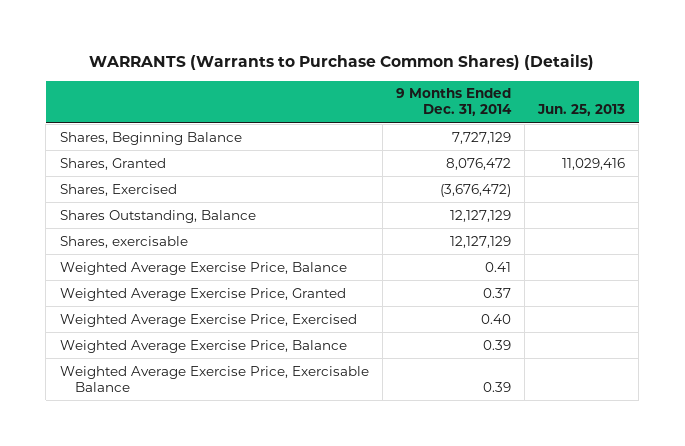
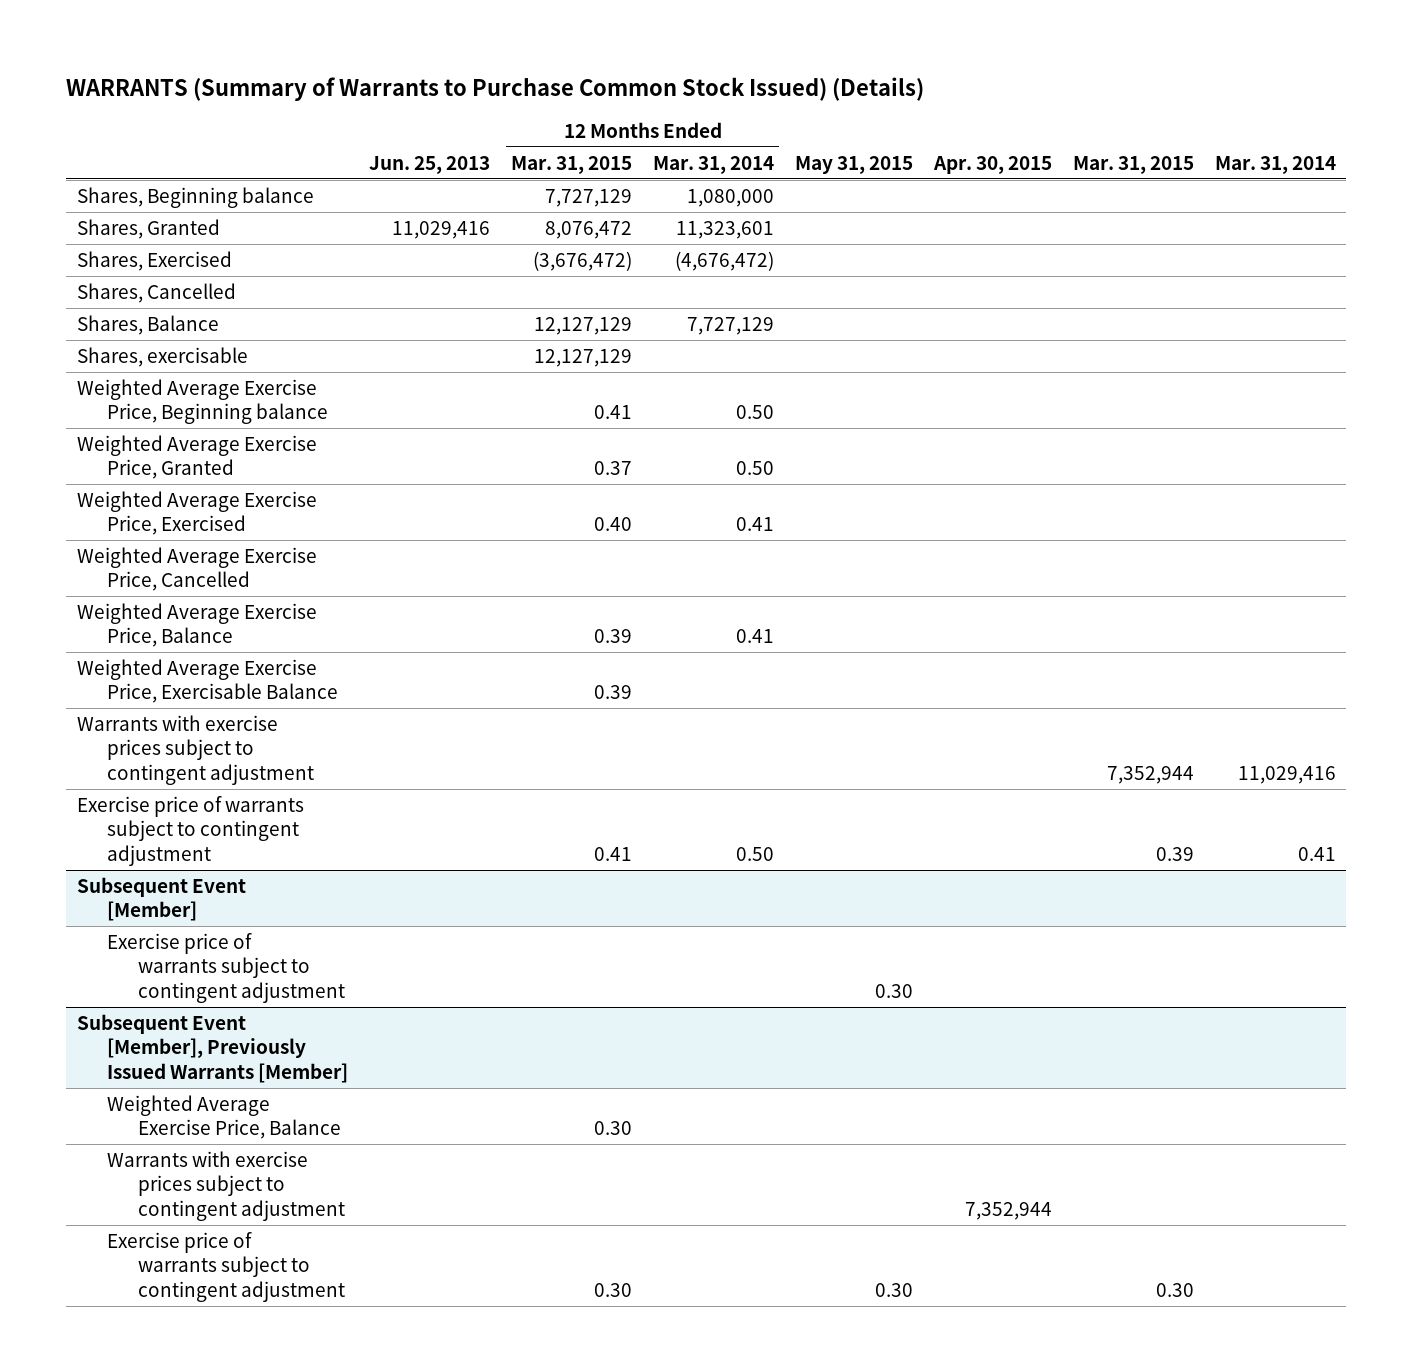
- WARRANTS (Warrants to Purchase Common Shares) (Details)
+ WARRANTS (Summary of Warrants to Purchase Common Stock Issued) (Details)
- | 9 Months Ended Dec. 31, 2014 | Jun. 25, 2013
+ | Jun. 25, 2013 | 12 Months Ended Mar. 31, 2015 | 12 Months Ended Mar. 31, 2014 | May 31, 2015 | Apr. 30, 2015 | Mar. 31, 2015 | Mar. 31, 2014
- Shares, Beginning Balance | 7,727,129 |
+ Shares, Beginning balance | | 7,727,129 | 1,080,000 | | | |
- Shares Outstanding, Balance | 12,127,129 |
+ Shares, Cancelled
+ Shares, Balance | | 12,127,129 | 7,727,129 | | | |
- Weighted Average Exercise Price, Balance | 0.41 |
+ Weighted Average Exercise Price, Beginning balance | | 0.41 | 0.50 | | | |
+ Weighted Average Exercise Price, Cancelled
+ Warrants with exercise prices subject to contingent adjustment | | | | | | 7,352,944 | 11,029,416
+ Exercise price of warrants subject to contingent adjustment | | 0.41 | 0.50 | | | 0.39 | 0.41
+ Subsequent Event [Member]
+ Exercise price of warrants subject to contingent adjustment | | | | 0.30 | | |
+ Subsequent Event [Member], Previously Issued Warrants [Member]
+ Weighted Average Exercise Price, Balance | | 0.30 | | | | |
+ Warrants with exercise prices subject to contingent adjustment | | | | | 7,352,944 | |
+ Exercise price of warrants subject to contingent adjustment | | 0.30 | | 0.30 | | 0.30 |

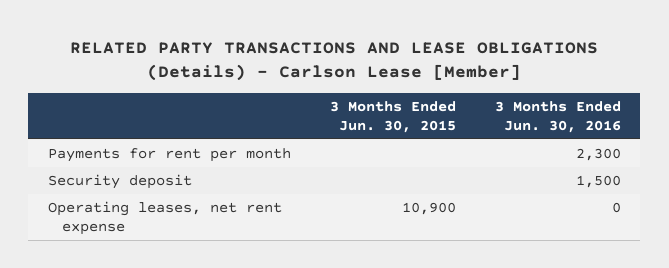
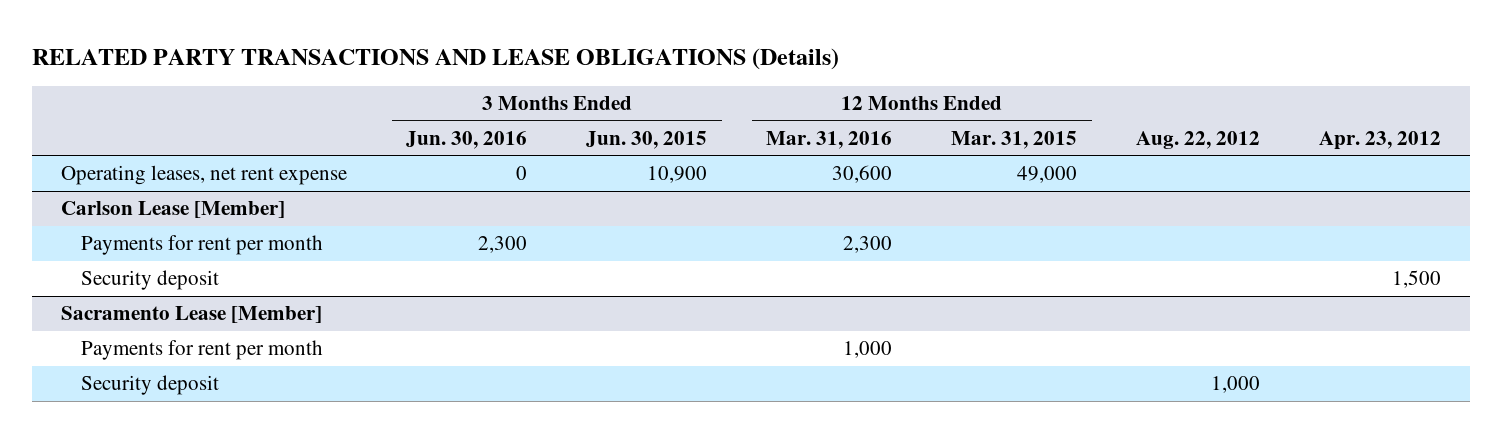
- RELATED PARTY TRANSACTIONS AND LEASE OBLIGATIONS (Details) - Carlson Lease [Member]
+ RELATED PARTY TRANSACTIONS AND LEASE OBLIGATIONS (Details)
- | 3 Months Ended Jun. 30, 2015 | 3 Months Ended Jun. 30, 2016
+ | 3 Months Ended Jun. 30, 2016 | 3 Months Ended Jun. 30, 2015 | 12 Months Ended Mar. 31, 2016 | 12 Months Ended Mar. 31, 2015 | Aug. 22, 2012 | Apr. 23, 2012
- Payments for rent per month | | 2,300
- Security deposit | | 1,500
+ Carlson Lease [Member]
+ Payments for rent per month | 2,300 | | 2,300 | | |
+ Security deposit | | | | | | 1,500
+ Sacramento Lease [Member]
+ Payments for rent per month | | | 1,000 | | |
+ Security deposit | | | | | 1,000 |

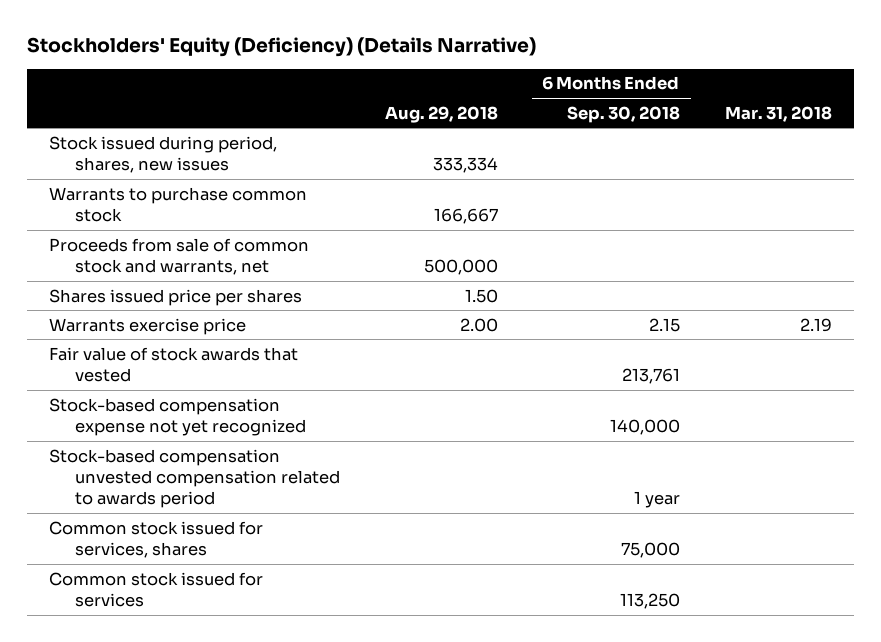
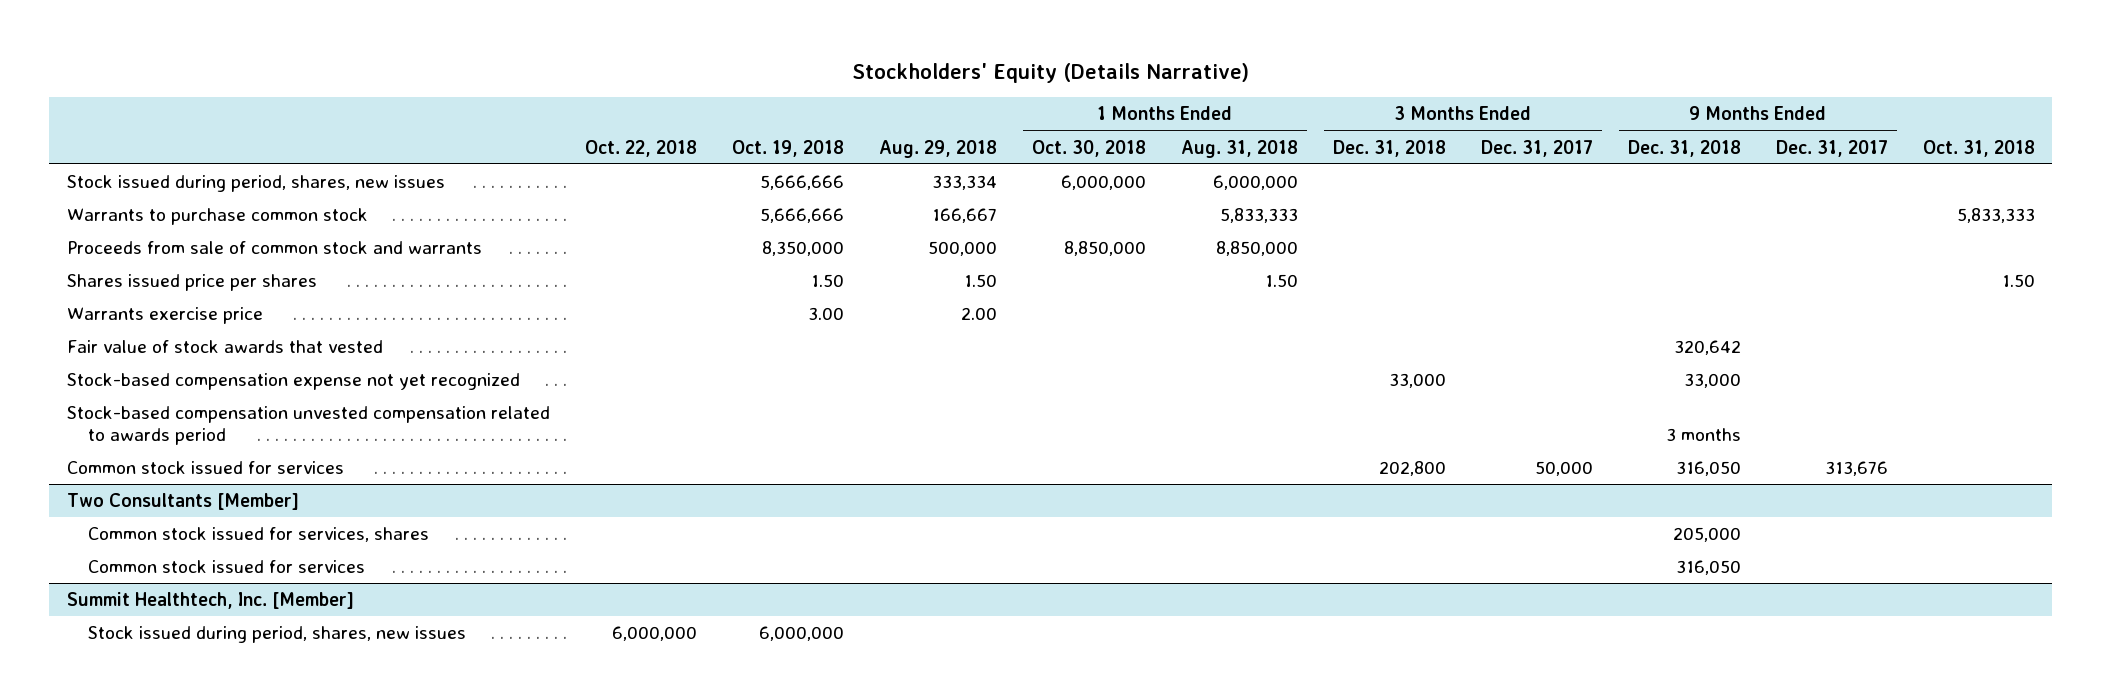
- Stockholders' Equity (Deficiency) (Details Narrative)
+ Stockholders' Equity (Details Narrative)
- | Aug. 29, 2018 | 6 Months Ended Sep. 30, 2018 | Mar. 31, 2018
+ | Oct. 22, 2018 | Oct. 19, 2018 | Aug. 29, 2018 | 1 Months Ended Oct. 30, 2018 | 1 Months Ended Aug. 31, 2018 | 3 Months Ended Dec. 31, 2018 | 3 Months Ended Dec. 31, 2017 | 9 Months Ended Dec. 31, 2018 | 9 Months Ended Dec. 31, 2017 | Oct. 31, 2018
- Proceeds from sale of common stock and warrants, net | 500,000 | |
+ Proceeds from sale of common stock and warrants | | 8,350,000 | 500,000 | 8,850,000 | 8,850,000 | | | | |
- Common stock issued for services, shares | | 75,000 |
+ Two Consultants [Member]
+ Common stock issued for services, shares | | | | | | | | 205,000 | |
+ Common stock issued for services | | | | | | | | 316,050 | |
+ Summit Healthtech, Inc. [Member]
+ Stock issued during period, shares, new issues | 6,000,000 | 6,000,000 | | | | | | | |

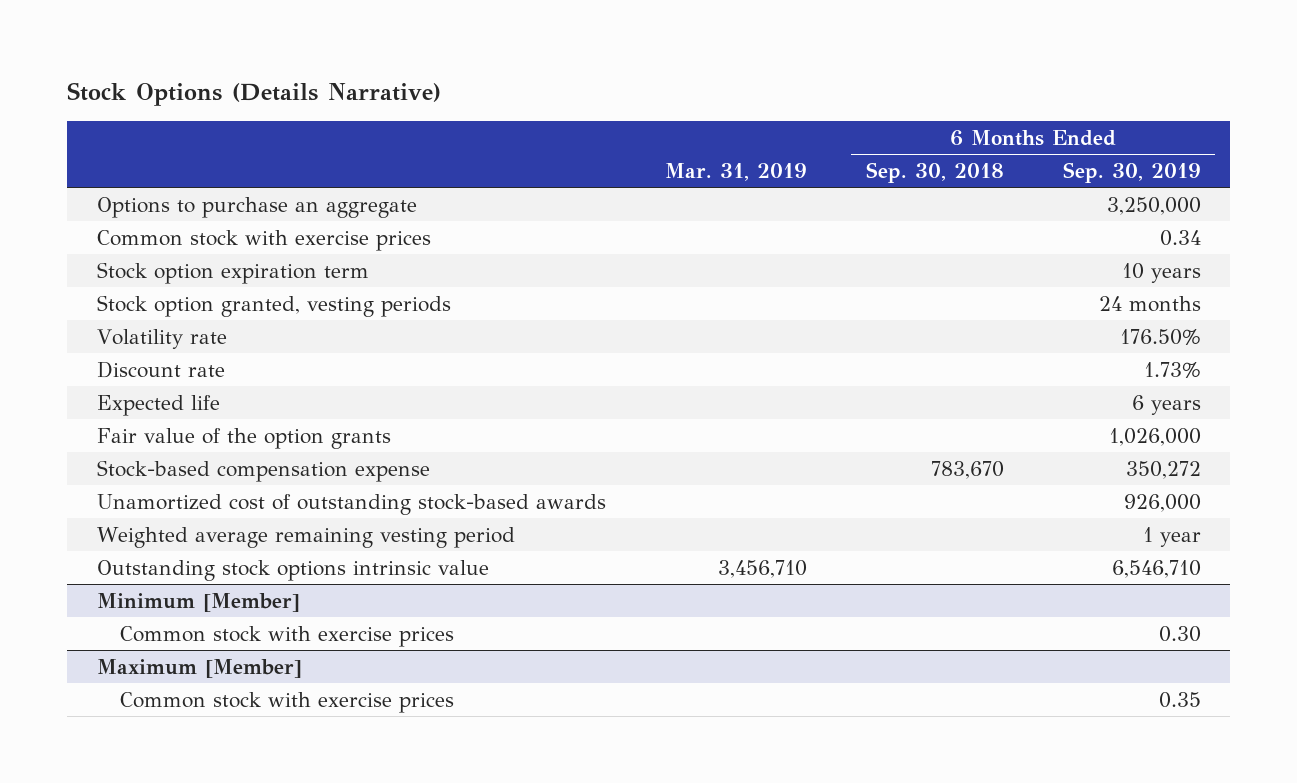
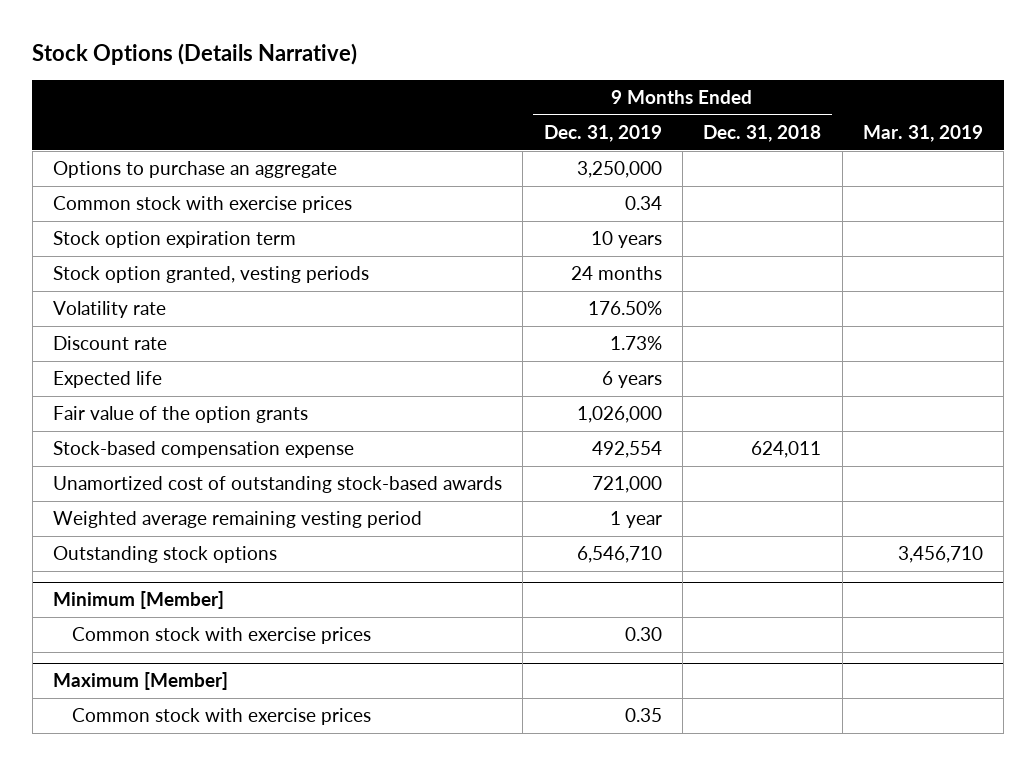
- | Mar. 31, 2019 | 6 Months Ended Sep. 30, 2018 | 6 Months Ended Sep. 30, 2019
+ | 9 Months Ended Dec. 31, 2019 | 9 Months Ended Dec. 31, 2018 | Mar. 31, 2019
- Outstanding stock options intrinsic value | 3,456,710 | | 6,546,710
+ Outstanding stock options | 6,546,710 | | 3,456,710

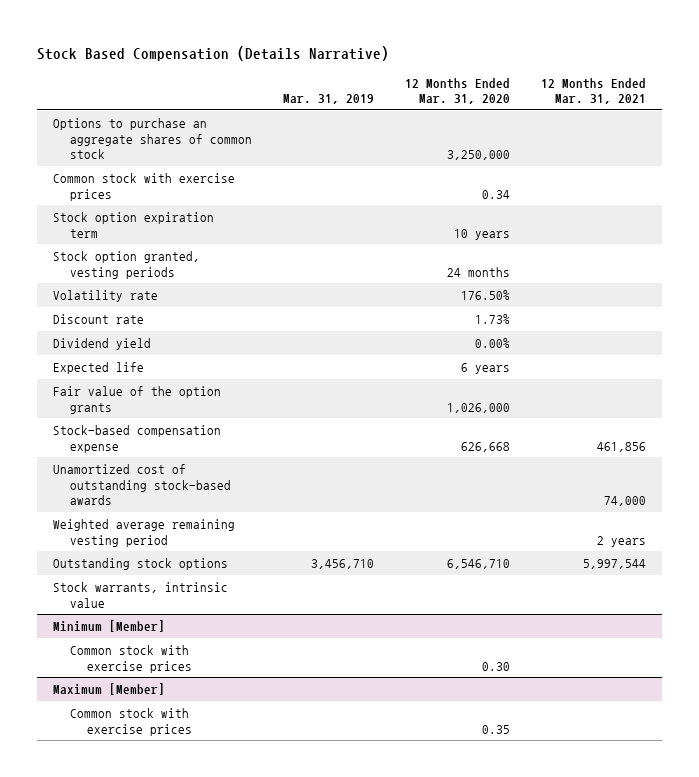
- Stock Options (Details Narrative)
+ Stock Based Compensation (Details Narrative)
- | 9 Months Ended Dec. 31, 2019 | 9 Months Ended Dec. 31, 2018 | Mar. 31, 2019
+ | Mar. 31, 2019 | 12 Months Ended Mar. 31, 2020 | 12 Months Ended Mar. 31, 2021
- Options to purchase an aggregate | 3,250,000 | |
+ Options to purchase an aggregate shares of common stock | | 3,250,000 |
+ Dividend yield | | 0.00% |
+ Stock warrants, intrinsic value

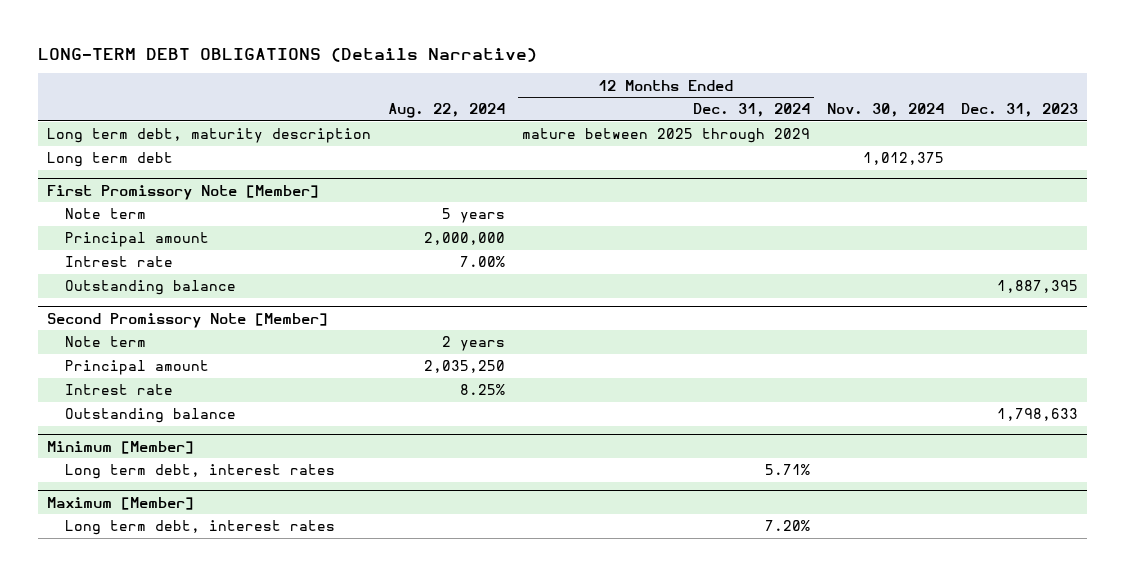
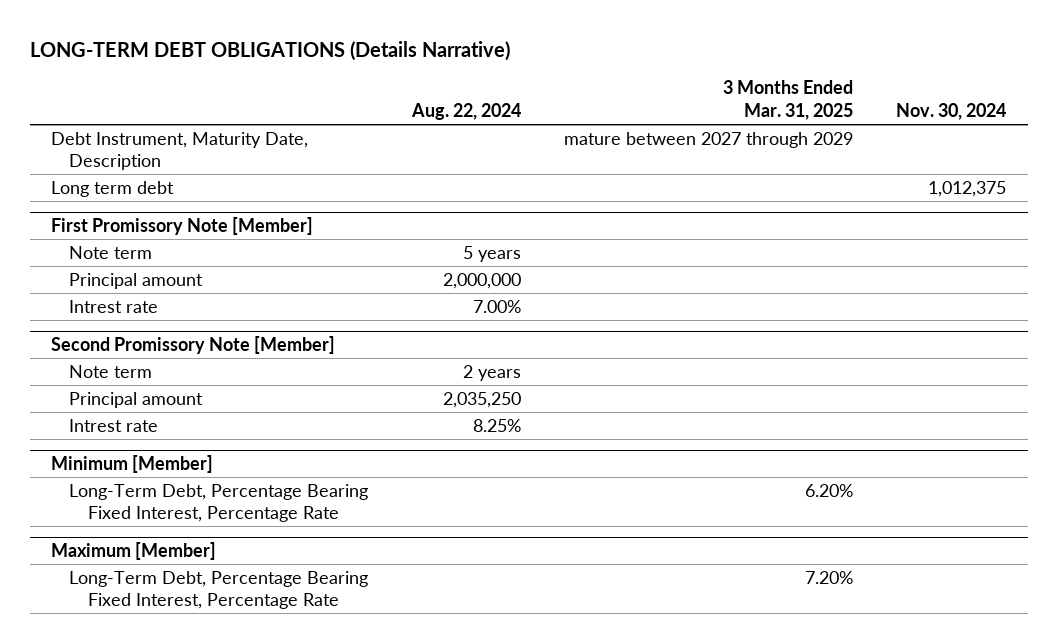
- | Aug. 22, 2024 | 12 Months Ended Dec. 31, 2024 | Nov. 30, 2024 | Dec. 31, 2023
+ | Aug. 22, 2024 | 3 Months Ended Mar. 31, 2025 | Nov. 30, 2024
- Long term debt, maturity description | | mature between 2025 through 2029 | |
+ Debt Instrument, Maturity Date, Description | | mature between 2027 through 2029 |
@ First Promissory Note [Member]
- Outstanding balance | | | | 1,887,395
@ Second Promissory Note [Member]
- Outstanding balance | | | | 1,798,633
@ Minimum [Member]
- Long term debt, interest rates | | 5.71% | |
+ Long-Term Debt, Percentage Bearing Fixed Interest, Percentage Rate | | 6.20% |
@ Maximum [Member]
- Long term debt, interest rates | | 7.20% | |
+ Long-Term Debt, Percentage Bearing Fixed Interest, Percentage Rate | | 7.20% |

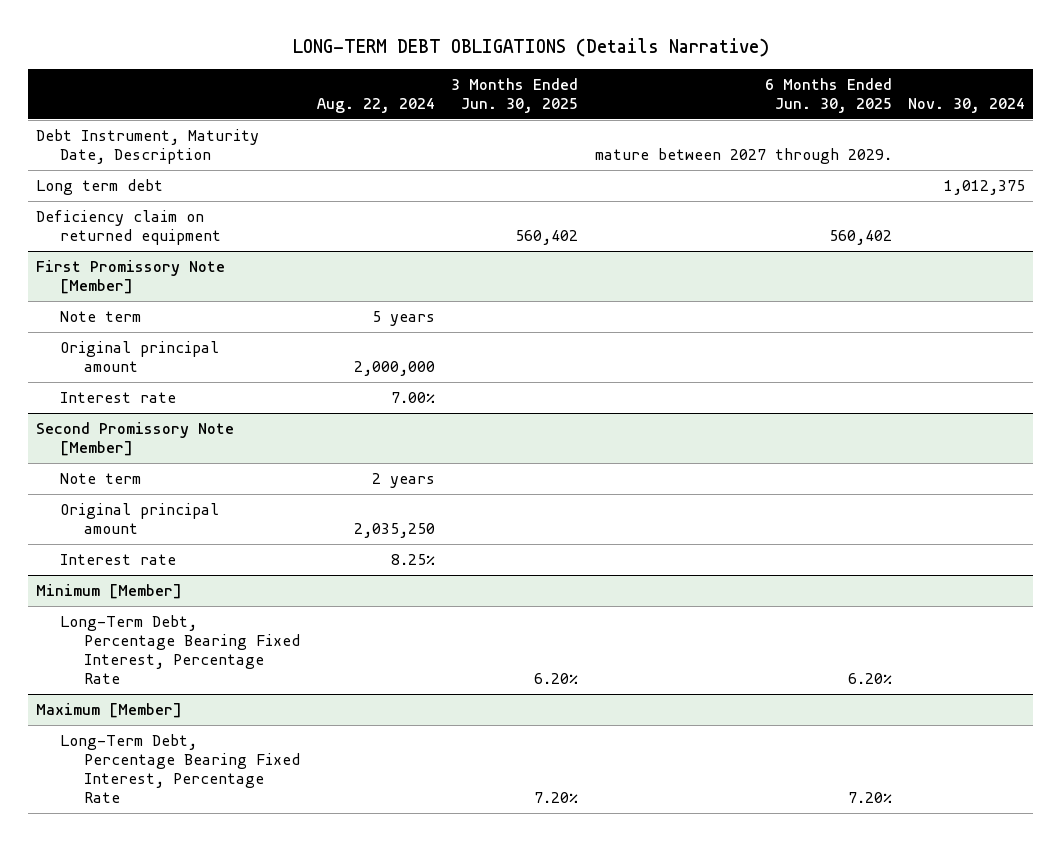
- | Aug. 22, 2024 | 3 Months Ended Mar. 31, 2025 | Nov. 30, 2024
+ | Aug. 22, 2024 | 3 Months Ended Jun. 30, 2025 | 6 Months Ended Jun. 30, 2025 | Nov. 30, 2024
+ Deficiency claim on returned equipment | | 560,402 | 560,402 |
@ First Promissory Note [Member]
- Principal amount | 2,000,000 | |
- Intrest rate | 7.00% | |
+ Original principal amount | 2,000,000 | | |
+ Interest rate | 7.00% | | |
@ Second Promissory Note [Member]
- Principal amount | 2,035,250 | |
- Intrest rate | 8.25% | |
+ Original principal amount | 2,035,250 | | |
+ Interest rate | 8.25% | | |

